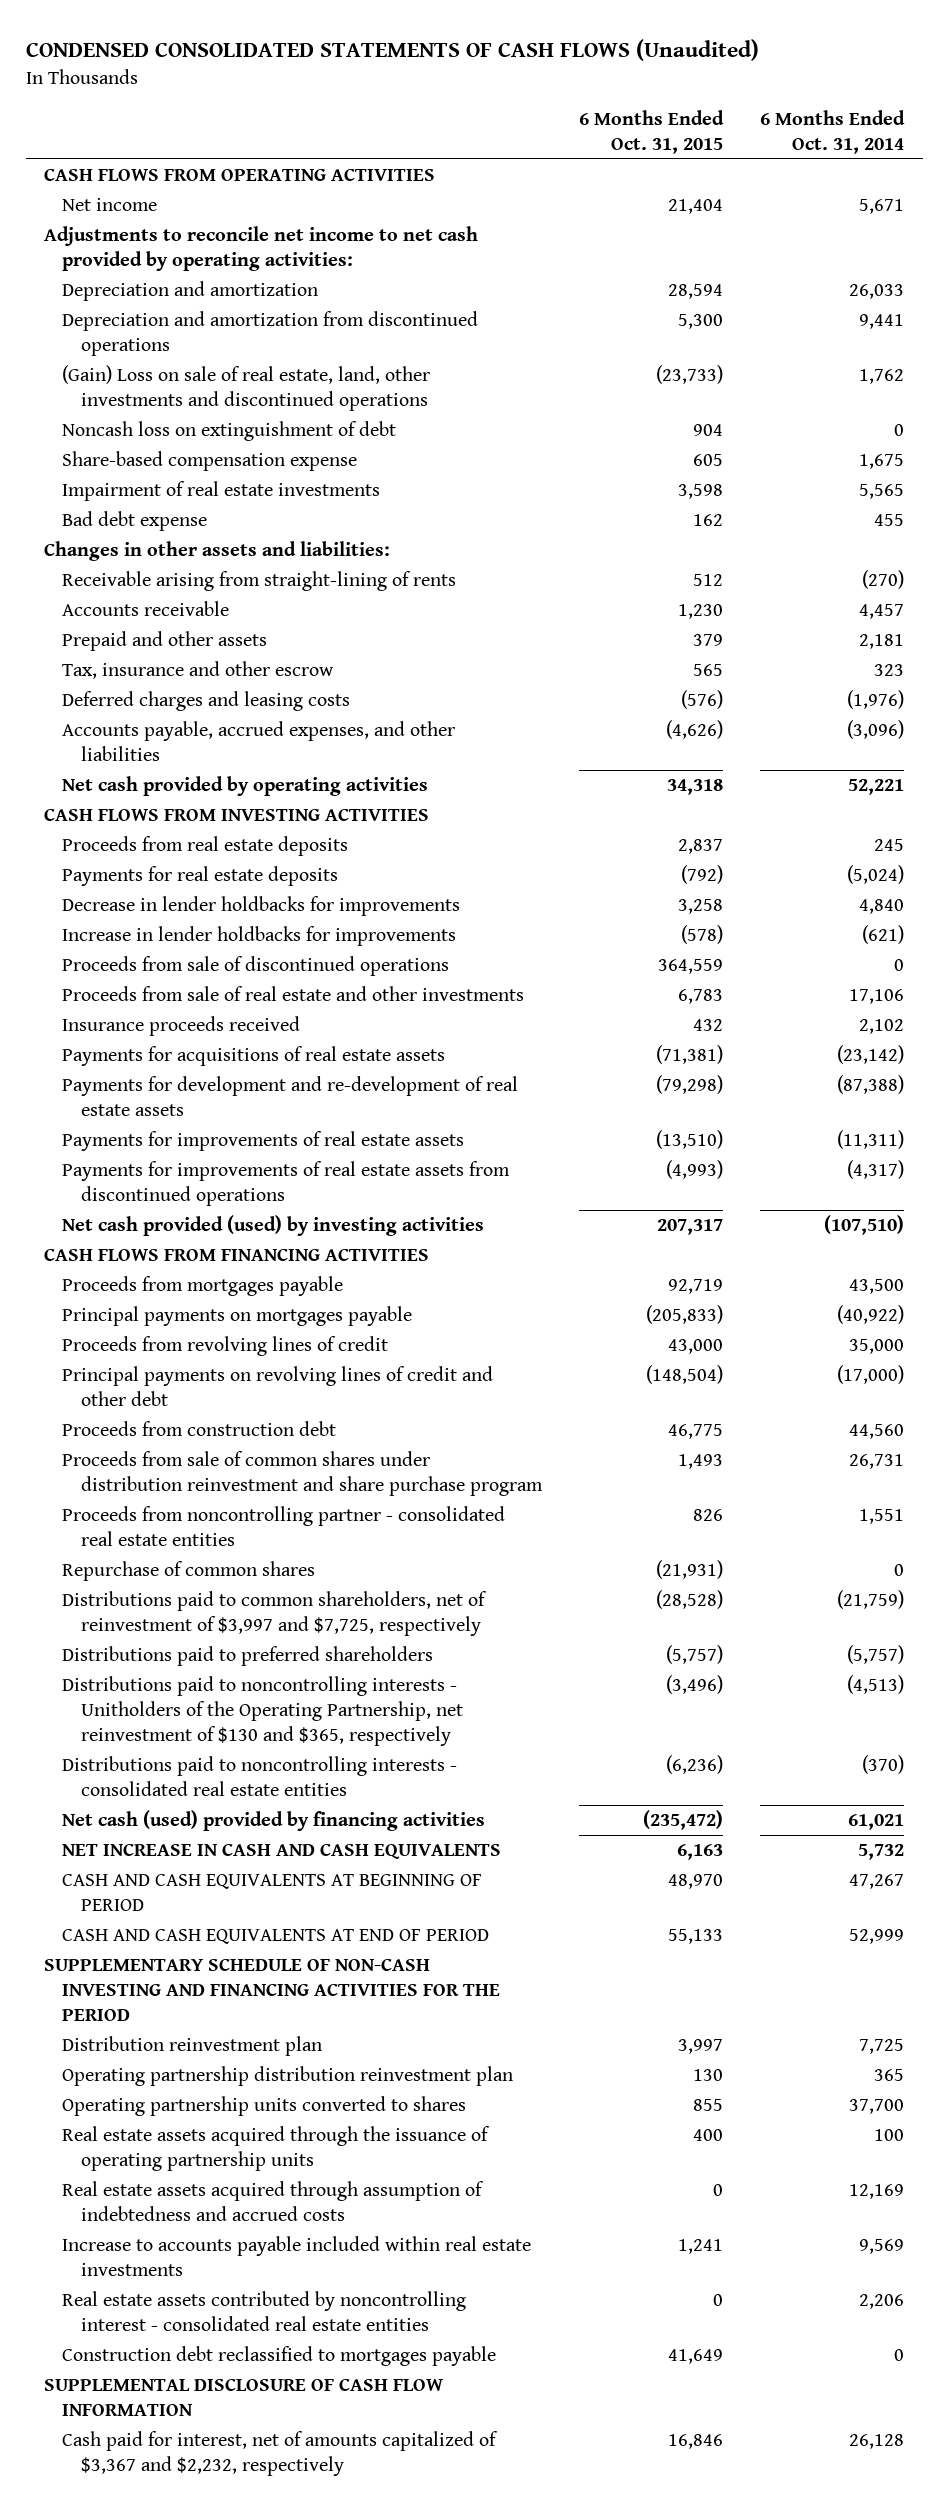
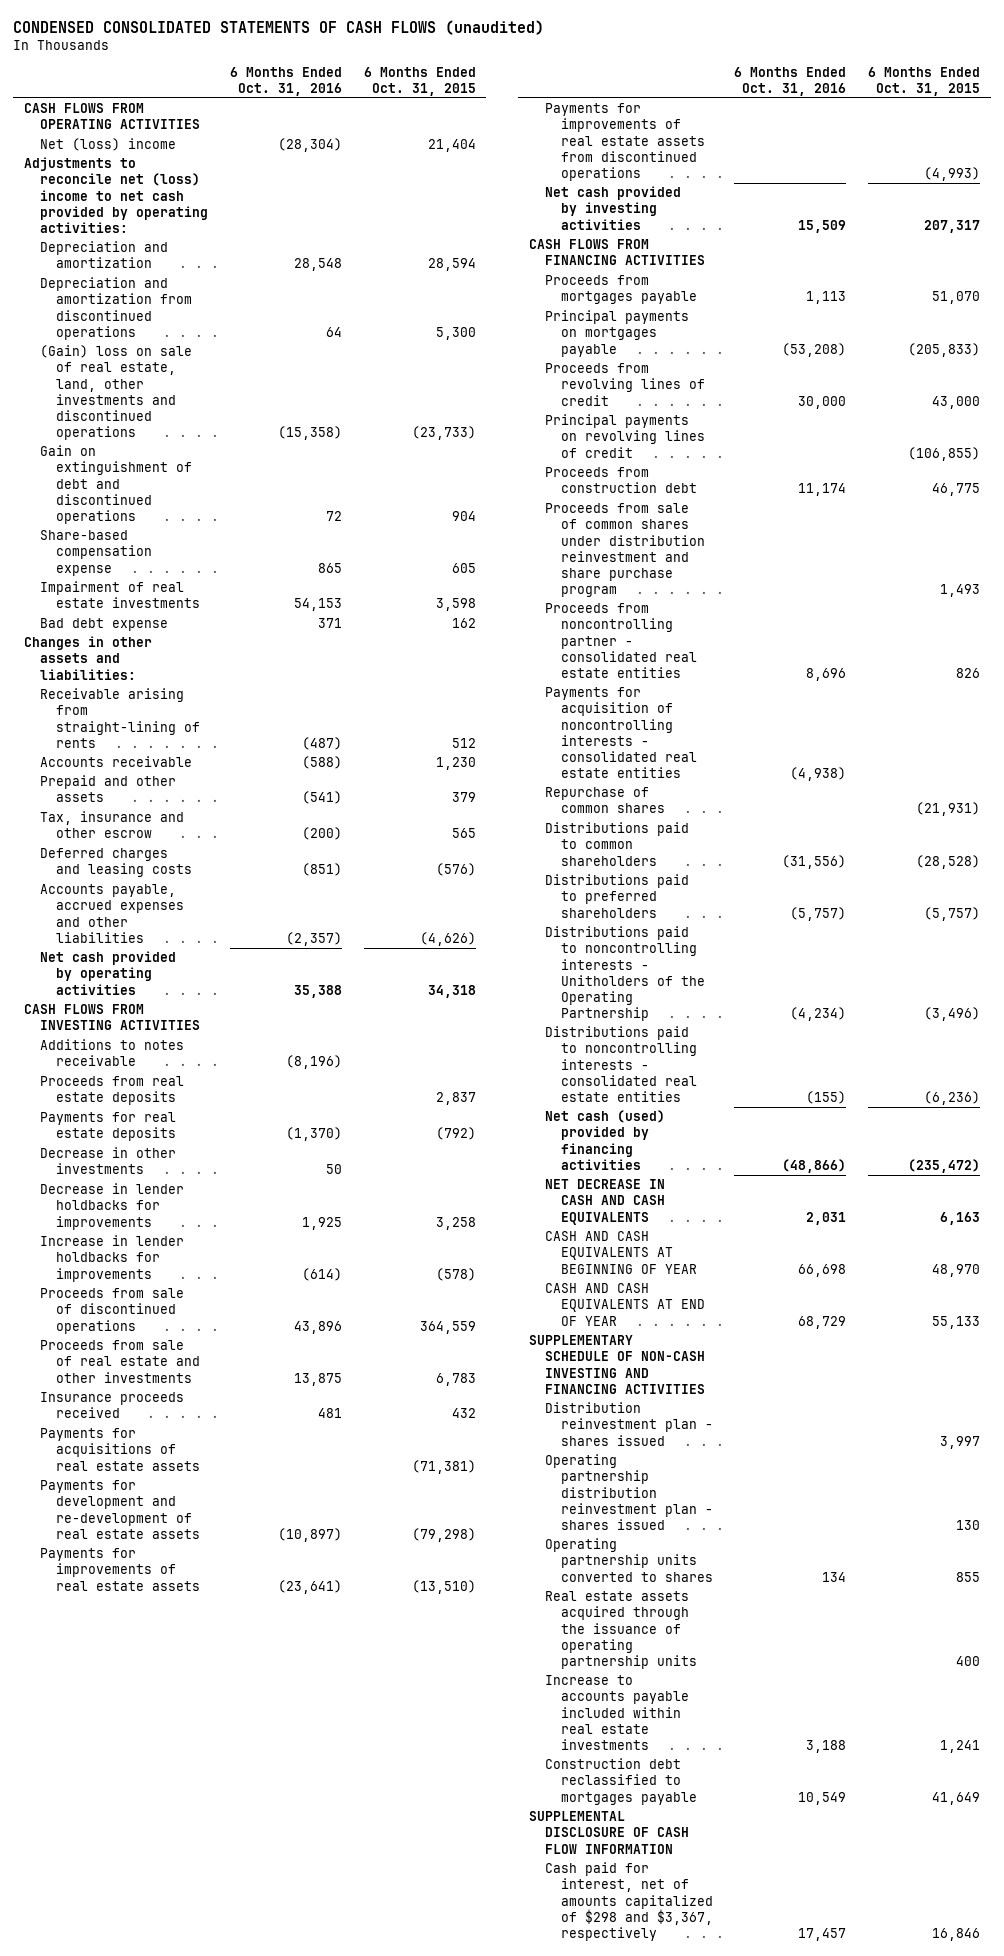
- CONDENSED CONSOLIDATED STATEMENTS OF CASH FLOWS (Unaudited)
+ CONDENSED CONSOLIDATED STATEMENTS OF CASH FLOWS (unaudited)
- | 6 Months Ended Oct. 31, 2015 | 6 Months Ended Oct. 31, 2014
+ | 6 Months Ended Oct. 31, 2016 | 6 Months Ended Oct. 31, 2015
- Net income | 21,404 | 5,671
- Adjustments to reconcile net income to net cash provided by operating activities:
+ Net (loss) income | (28,304) | 21,404
+ Adjustments to reconcile net (loss) income to net cash provided by operating activities:
- (Gain) Loss on sale of real estate, land, other investments and discontinued operations | (23,733) | 1,762
- Noncash loss on extinguishment of debt | 904 | 0
+ (Gain) loss on sale of real estate, land, other investments and discontinued operations | (15,358) | (23,733)
+ Gain on extinguishment of debt and discontinued operations | 72 | 904
- Accounts payable, accrued expenses, and other liabilities | (4,626) | (3,096)
+ Accounts payable, accrued expenses and other liabilities | (2,357) | (4,626)
+ Additions to notes receivable | (8,196) |
+ Decrease in other investments | 50 |
- Net cash provided (used) by investing activities | 207,317 | (107,510)
+ Net cash provided by investing activities | 15,509 | 207,317
- Proceeds from mortgages payable | 92,719 | 43,500
+ Proceeds from mortgages payable | 1,113 | 51,070
- Principal payments on revolving lines of credit and other debt | (148,504) | (17,000)
+ Principal payments on revolving lines of credit | | (106,855)
+ Payments for acquisition of noncontrolling interests - consolidated real estate entities | (4,938) |
- Distributions paid to common shareholders, net of reinvestment of $3,997 and $7,725, respectively | (28,528) | (21,759)
+ Distributions paid to common shareholders | (31,556) | (28,528)
- Distributions paid to noncontrolling interests - Unitholders of the Operating Partnership, net reinvestment of $130 and $365, respectively | (3,496) | (4,513)
+ Distributions paid to noncontrolling interests - Unitholders of the Operating Partnership | (4,234) | (3,496)
- NET INCREASE IN CASH AND CASH EQUIVALENTS | 6,163 | 5,732
- CASH AND CASH EQUIVALENTS AT BEGINNING OF PERIOD | 48,970 | 47,267
- CASH AND CASH EQUIVALENTS AT END OF PERIOD | 55,133 | 52,999
- SUPPLEMENTARY SCHEDULE OF NON-CASH INVESTING AND FINANCING ACTIVITIES FOR THE PERIOD
- Distribution reinvestment plan | 3,997 | 7,725
- Operating partnership distribution reinvestment plan | 130 | 365
+ NET DECREASE IN CASH AND CASH EQUIVALENTS | 2,031 | 6,163
+ CASH AND CASH EQUIVALENTS AT BEGINNING OF YEAR | 66,698 | 48,970
+ CASH AND CASH EQUIVALENTS AT END OF YEAR | 68,729 | 55,133
+ SUPPLEMENTARY SCHEDULE OF NON-CASH INVESTING AND FINANCING ACTIVITIES
+ Distribution reinvestment plan - shares issued | | 3,997
+ Operating partnership distribution reinvestment plan - shares issued | | 130
- Real estate assets acquired through assumption of indebtedness and accrued costs | 0 | 12,169
- Real estate assets contributed by noncontrolling interest - consolidated real estate entities | 0 | 2,206
- Cash paid for interest, net of amounts capitalized of $3,367 and $2,232, respectively | 16,846 | 26,128
+ Cash paid for interest, net of amounts capitalized of $298 and $3,367, respectively | 17,457 | 16,846

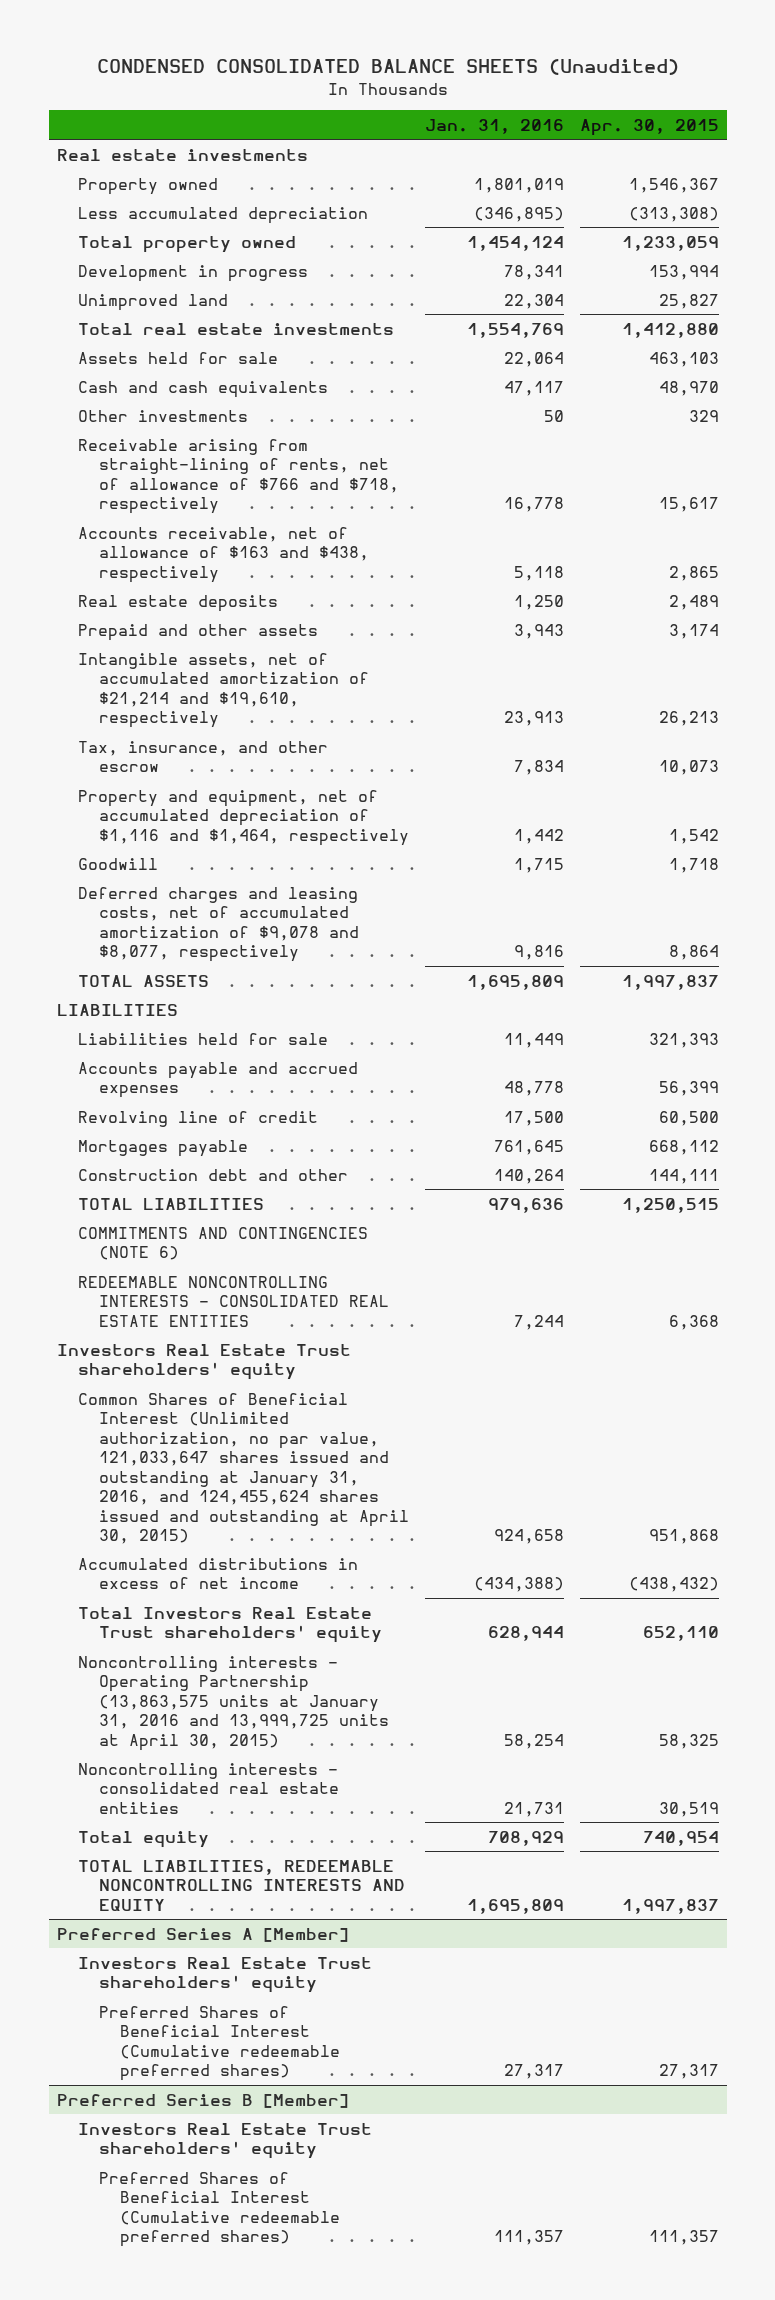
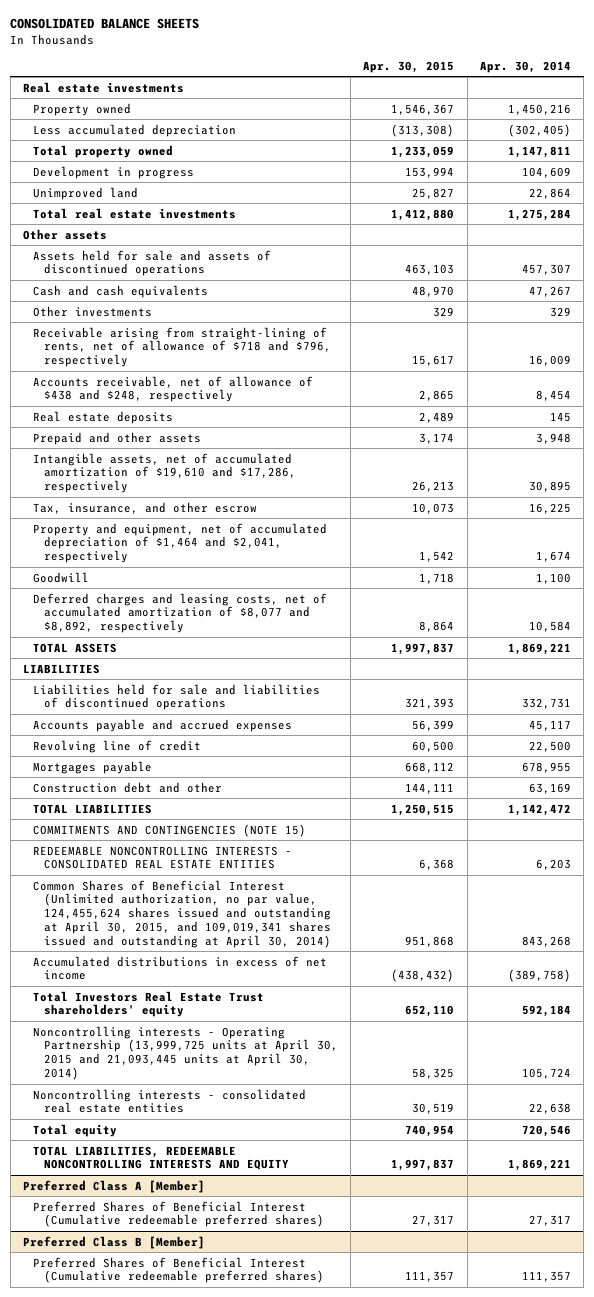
- CONDENSED CONSOLIDATED BALANCE SHEETS (Unaudited)
+ CONSOLIDATED BALANCE SHEETS
- | Jan. 31, 2016 | Apr. 30, 2015
+ | Apr. 30, 2015 | Apr. 30, 2014
- Assets held for sale | 22,064 | 463,103
+ Other assets
+ Assets held for sale and assets of discontinued operations | 463,103 | 457,307
- Receivable arising from straight-lining of rents, net of allowance of $766 and $718, respectively | 16,778 | 15,617
- Accounts receivable, net of allowance of $163 and $438, respectively | 5,118 | 2,865
+ Receivable arising from straight-lining of rents, net of allowance of $718 and $796, respectively | 15,617 | 16,009
+ Accounts receivable, net of allowance of $438 and $248, respectively | 2,865 | 8,454
- Intangible assets, net of accumulated amortization of $21,214 and $19,610, respectively | 23,913 | 26,213
+ Intangible assets, net of accumulated amortization of $19,610 and $17,286, respectively | 26,213 | 30,895
- Property and equipment, net of accumulated depreciation of $1,116 and $1,464, respectively | 1,442 | 1,542
+ Property and equipment, net of accumulated depreciation of $1,464 and $2,041, respectively | 1,542 | 1,674
- Deferred charges and leasing costs, net of accumulated amortization of $9,078 and $8,077, respectively | 9,816 | 8,864
+ Deferred charges and leasing costs, net of accumulated amortization of $8,077 and $8,892, respectively | 8,864 | 10,584
- Liabilities held for sale | 11,449 | 321,393
+ Liabilities held for sale and liabilities of discontinued operations | 321,393 | 332,731
- COMMITMENTS AND CONTINGENCIES (NOTE 6)
+ COMMITMENTS AND CONTINGENCIES (NOTE 15)
- Investors Real Estate Trust shareholders' equity
- Common Shares of Beneficial Interest (Unlimited authorization, no par value, 121,033,647 shares issued and outstanding at January 31, 2016, and 124,455,624 shares issued and outstanding at April 30, 2015) | 924,658 | 951,868
+ Common Shares of Beneficial Interest (Unlimited authorization, no par value, 124,455,624 shares issued and outstanding at April 30, 2015, and 109,019,341 shares issued and outstanding at April 30, 2014) | 951,868 | 843,268
- Noncontrolling interests - Operating Partnership (13,863,575 units at January 31, 2016 and 13,999,725 units at April 30, 2015) | 58,254 | 58,325
+ Noncontrolling interests - Operating Partnership (13,999,725 units at April 30, 2015 and 21,093,445 units at April 30, 2014) | 58,325 | 105,724
- Preferred Series A [Member]
- Investors Real Estate Trust shareholders' equity
+ Preferred Class A [Member]
- Preferred Series B [Member]
- Investors Real Estate Trust shareholders' equity
+ Preferred Class B [Member]

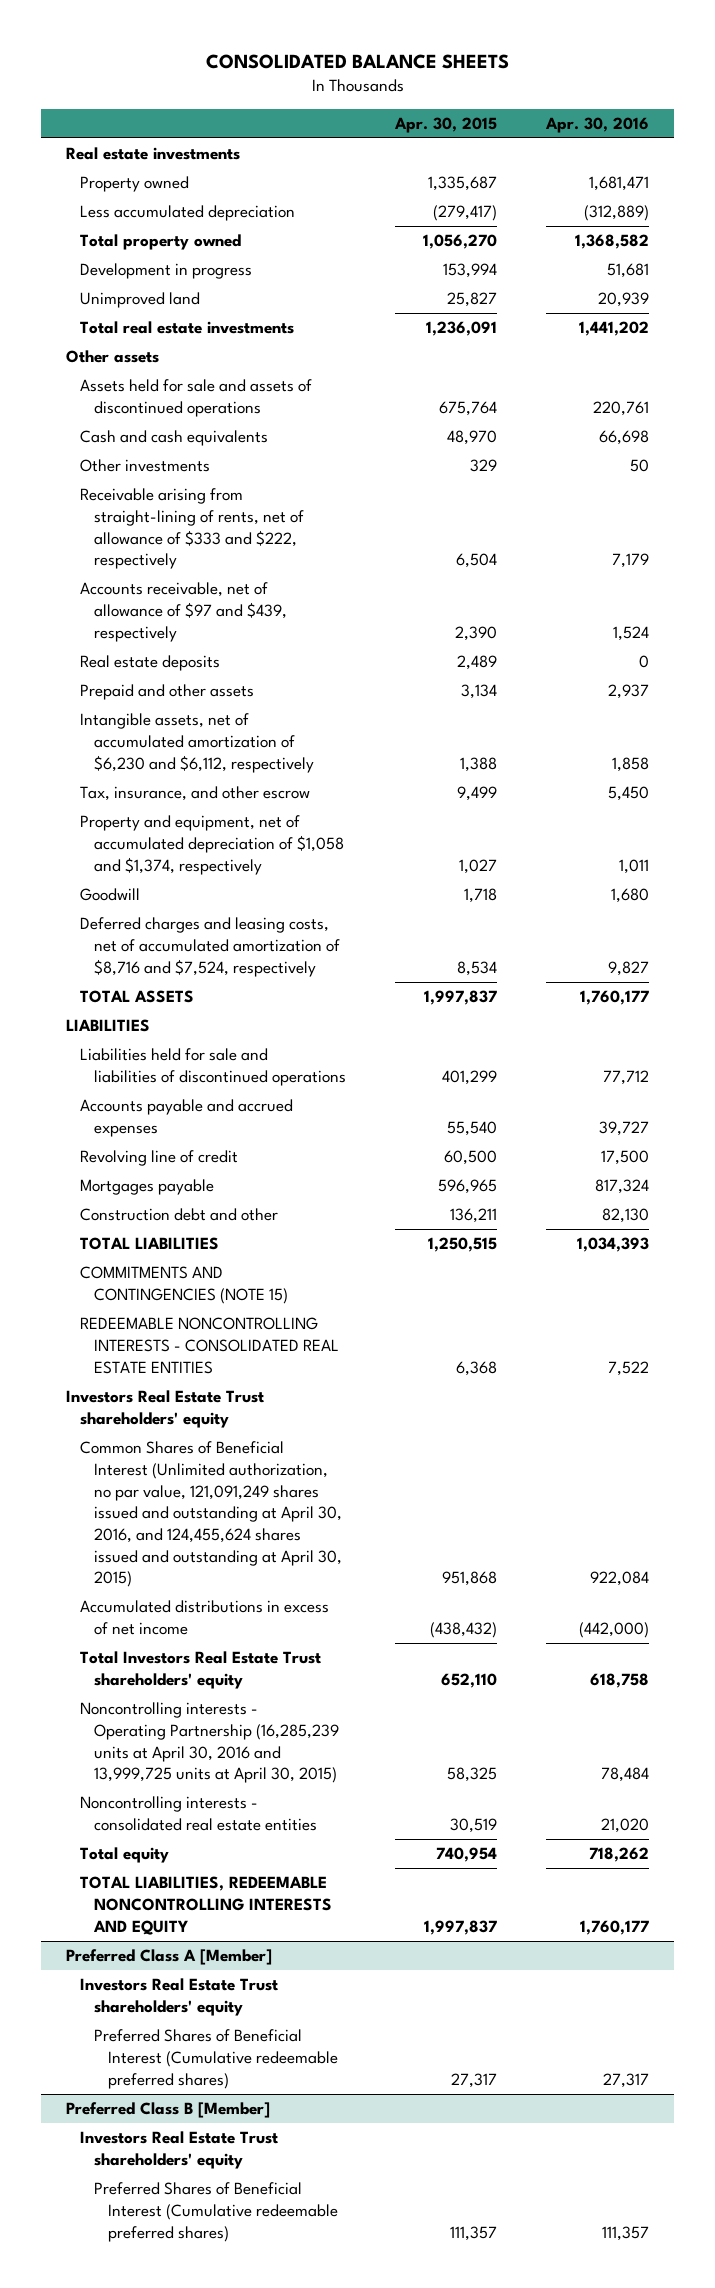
- | Apr. 30, 2015 | Apr. 30, 2014
+ | Apr. 30, 2015 | Apr. 30, 2016
- Property owned | 1,546,367 | 1,450,216
- Less accumulated depreciation | (313,308) | (302,405)
- Total property owned | 1,233,059 | 1,147,811
+ Property owned | 1,335,687 | 1,681,471
+ Less accumulated depreciation | (279,417) | (312,889)
+ Total property owned | 1,056,270 | 1,368,582
- Total real estate investments | 1,412,880 | 1,275,284
+ Total real estate investments | 1,236,091 | 1,441,202
- Assets held for sale and assets of discontinued operations | 463,103 | 457,307
+ Assets held for sale and assets of discontinued operations | 675,764 | 220,761
- Receivable arising from straight-lining of rents, net of allowance of $718 and $796, respectively | 15,617 | 16,009
- Accounts receivable, net of allowance of $438 and $248, respectively | 2,865 | 8,454
+ Receivable arising from straight-lining of rents, net of allowance of $333 and $222, respectively | 6,504 | 7,179
+ Accounts receivable, net of allowance of $97 and $439, respectively | 2,390 | 1,524
- Prepaid and other assets | 3,174 | 3,948
- Intangible assets, net of accumulated amortization of $19,610 and $17,286, respectively | 26,213 | 30,895
- Tax, insurance, and other escrow | 10,073 | 16,225
- Property and equipment, net of accumulated depreciation of $1,464 and $2,041, respectively | 1,542 | 1,674
+ Prepaid and other assets | 3,134 | 2,937
+ Intangible assets, net of accumulated amortization of $6,230 and $6,112, respectively | 1,388 | 1,858
+ Tax, insurance, and other escrow | 9,499 | 5,450
+ Property and equipment, net of accumulated depreciation of $1,058 and $1,374, respectively | 1,027 | 1,011
- Deferred charges and leasing costs, net of accumulated amortization of $8,077 and $8,892, respectively | 8,864 | 10,584
+ Deferred charges and leasing costs, net of accumulated amortization of $8,716 and $7,524, respectively | 8,534 | 9,827
- Liabilities held for sale and liabilities of discontinued operations | 321,393 | 332,731
- Accounts payable and accrued expenses | 56,399 | 45,117
+ Liabilities held for sale and liabilities of discontinued operations | 401,299 | 77,712
+ Accounts payable and accrued expenses | 55,540 | 39,727
- Mortgages payable | 668,112 | 678,955
- Construction debt and other | 144,111 | 63,169
+ Mortgages payable | 596,965 | 817,324
+ Construction debt and other | 136,211 | 82,130
- Common Shares of Beneficial Interest (Unlimited authorization, no par value, 124,455,624 shares issued and outstanding at April 30, 2015, and 109,019,341 shares issued and outstanding at April 30, 2014) | 951,868 | 843,268
+ Investors Real Estate Trust shareholders' equity
+ Common Shares of Beneficial Interest (Unlimited authorization, no par value, 121,091,249 shares issued and outstanding at April 30, 2016, and 124,455,624 shares issued and outstanding at April 30, 2015) | 951,868 | 922,084
- Noncontrolling interests - Operating Partnership (13,999,725 units at April 30, 2015 and 21,093,445 units at April 30, 2014) | 58,325 | 105,724
+ Noncontrolling interests - Operating Partnership (16,285,239 units at April 30, 2016 and 13,999,725 units at April 30, 2015) | 58,325 | 78,484
@ Preferred Class A [Member]
+ Investors Real Estate Trust shareholders' equity
@ Preferred Class B [Member]
+ Investors Real Estate Trust shareholders' equity

